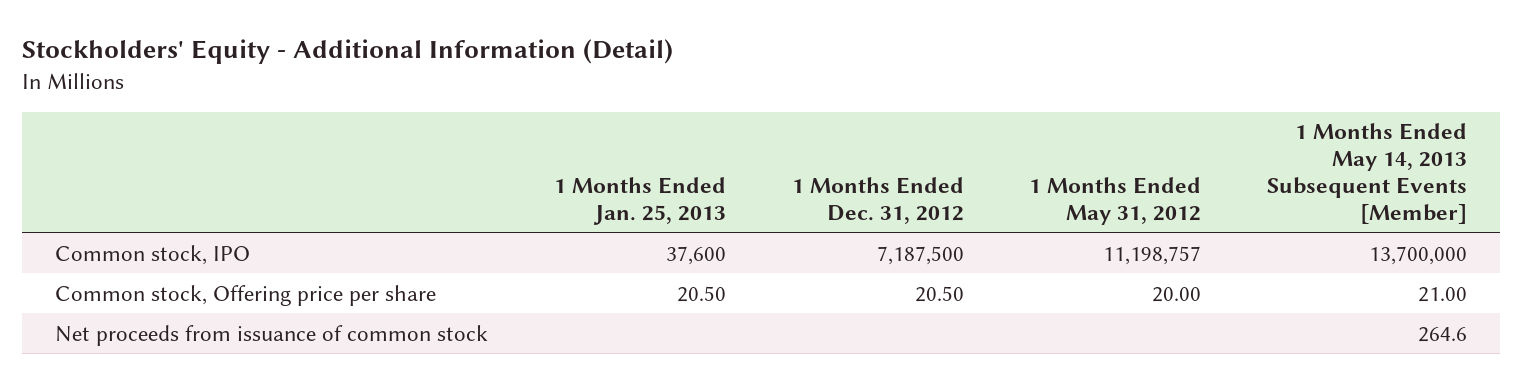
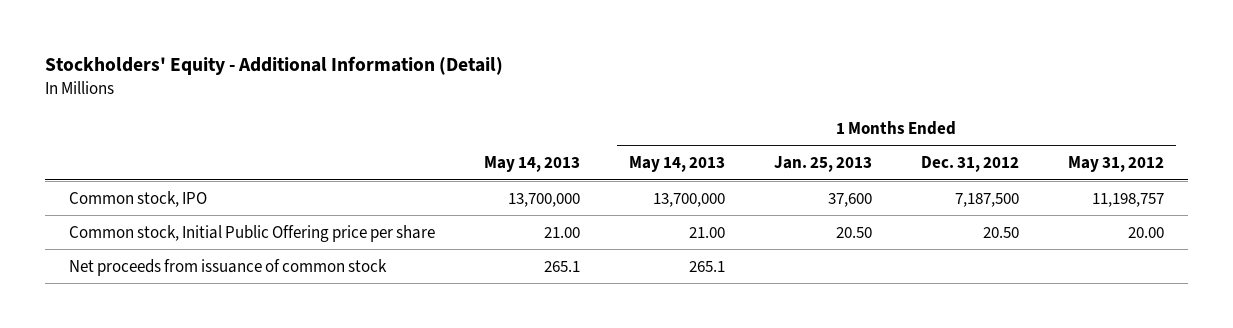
- | 1 Months Ended Jan. 25, 2013 | 1 Months Ended Dec. 31, 2012 | 1 Months Ended May 31, 2012 | 1 Months Ended May 14, 2013 Subsequent Events [Member]
+ | May 14, 2013 | 1 Months Ended May 14, 2013 | 1 Months Ended Jan. 25, 2013 | 1 Months Ended Dec. 31, 2012 | 1 Months Ended May 31, 2012
- Common stock, Offering price per share | 20.50 | 20.50 | 20.00 | 21.00
+ Common stock, Initial Public Offering price per share | 21.00 | 21.00 | 20.50 | 20.50 | 20.00

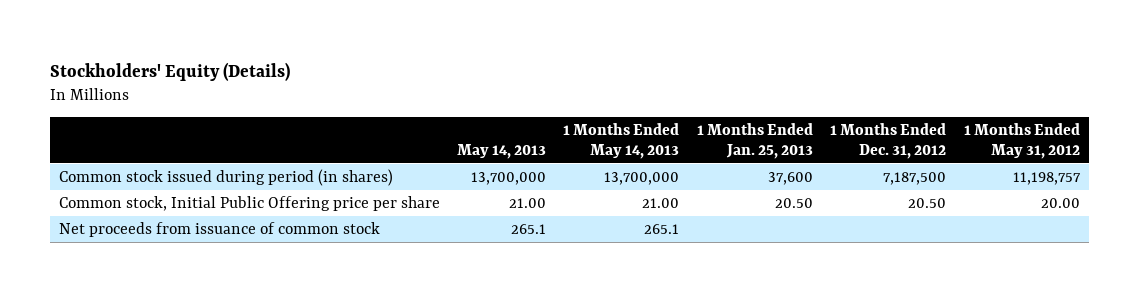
- Stockholders' Equity - Additional Information (Detail)
+ Stockholders' Equity (Details)
- Common stock, IPO | 13,700,000 | 13,700,000 | 37,600 | 7,187,500 | 11,198,757
+ Common stock issued during period (in shares) | 13,700,000 | 13,700,000 | 37,600 | 7,187,500 | 11,198,757

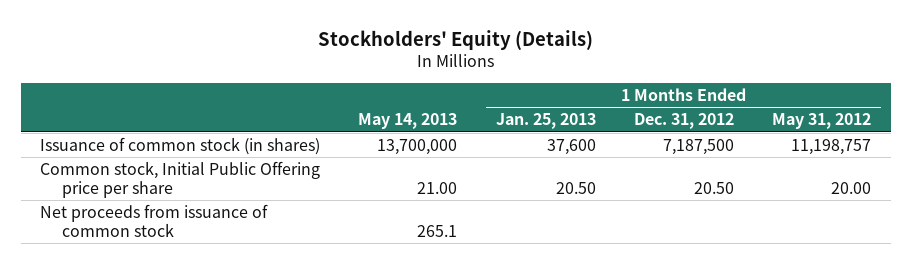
- | May 14, 2013 | 1 Months Ended May 14, 2013 | 1 Months Ended Jan. 25, 2013 | 1 Months Ended Dec. 31, 2012 | 1 Months Ended May 31, 2012
+ | May 14, 2013 | 1 Months Ended Jan. 25, 2013 | 1 Months Ended Dec. 31, 2012 | 1 Months Ended May 31, 2012
- Common stock issued during period (in shares) | 13,700,000 | 13,700,000 | 37,600 | 7,187,500 | 11,198,757
+ Issuance of common stock (in shares) | 13,700,000 | 37,600 | 7,187,500 | 11,198,757

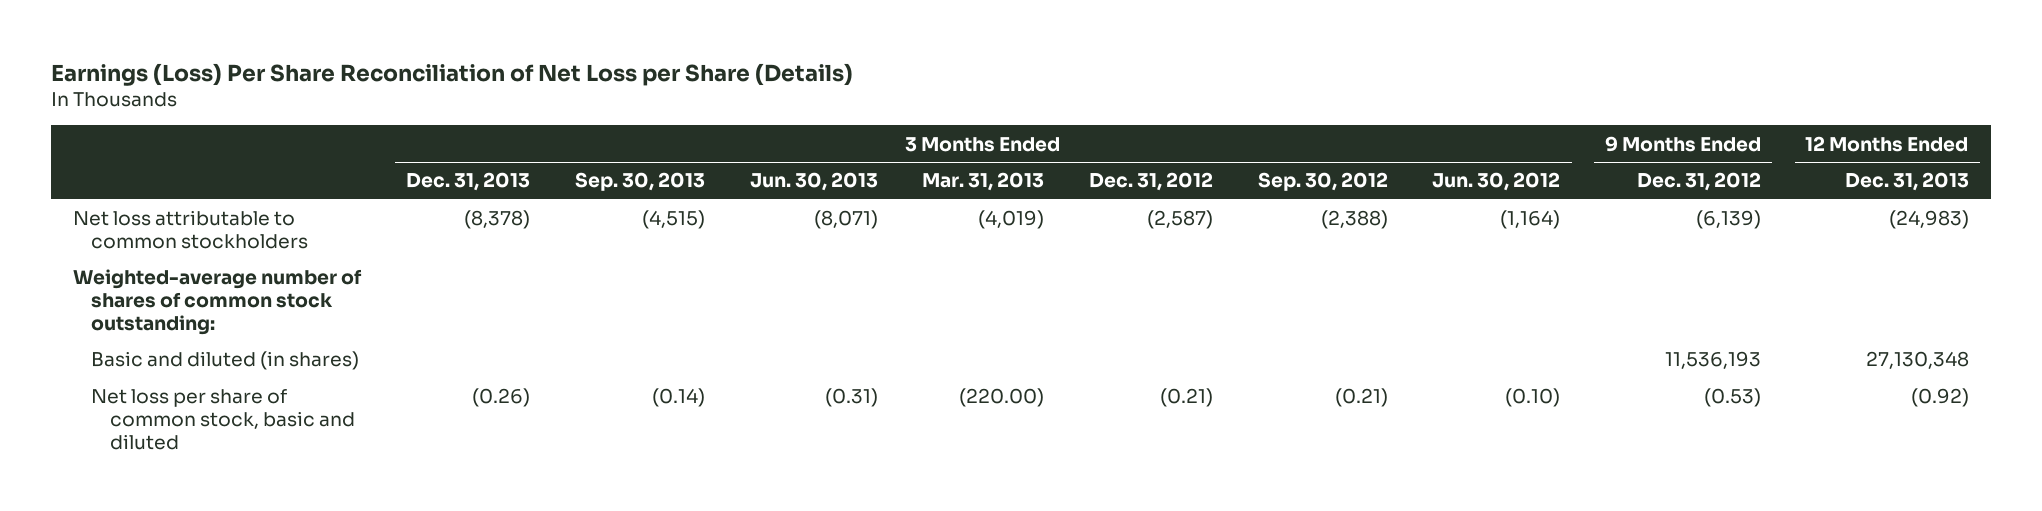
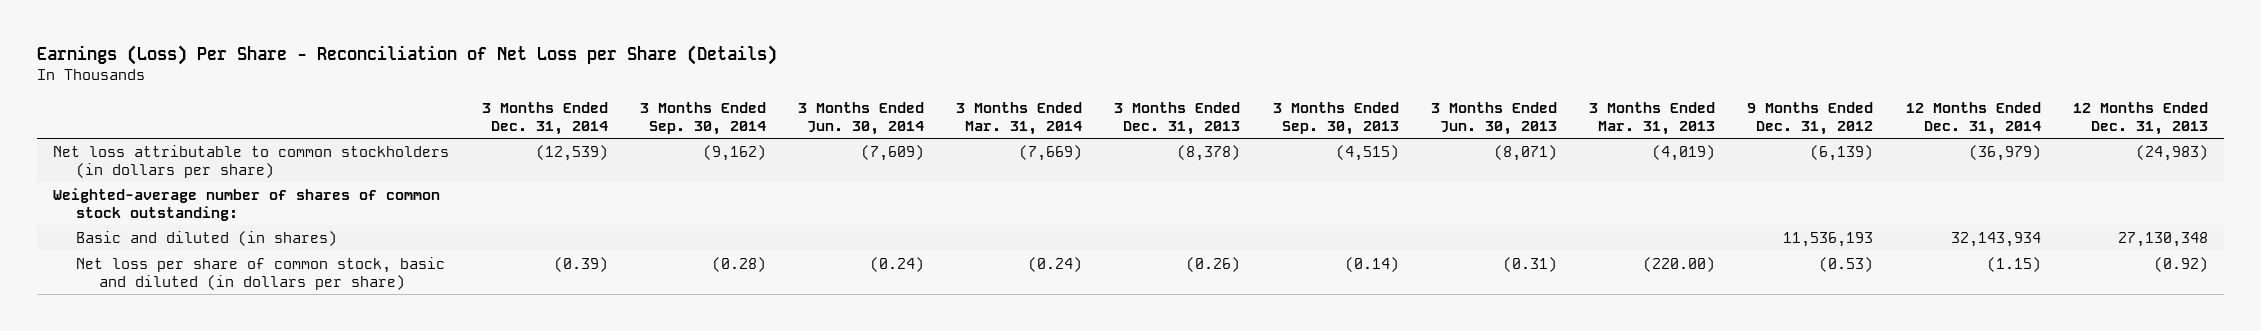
- Earnings (Loss) Per Share Reconciliation of Net Loss per Share (Details)
+ Earnings (Loss) Per Share - Reconciliation of Net Loss per Share (Details)
- | 3 Months Ended Dec. 31, 2013 | 3 Months Ended Sep. 30, 2013 | 3 Months Ended Jun. 30, 2013 | 3 Months Ended Mar. 31, 2013 | 3 Months Ended Dec. 31, 2012 | 3 Months Ended Sep. 30, 2012 | 3 Months Ended Jun. 30, 2012 | 9 Months Ended Dec. 31, 2012 | 12 Months Ended Dec. 31, 2013
+ | 3 Months Ended Dec. 31, 2014 | 3 Months Ended Sep. 30, 2014 | 3 Months Ended Jun. 30, 2014 | 3 Months Ended Mar. 31, 2014 | 3 Months Ended Dec. 31, 2013 | 3 Months Ended Sep. 30, 2013 | 3 Months Ended Jun. 30, 2013 | 3 Months Ended Mar. 31, 2013 | 9 Months Ended Dec. 31, 2012 | 12 Months Ended Dec. 31, 2014 | 12 Months Ended Dec. 31, 2013
- Net loss attributable to common stockholders | (8,378) | (4,515) | (8,071) | (4,019) | (2,587) | (2,388) | (1,164) | (6,139) | (24,983)
+ Net loss attributable to common stockholders (in dollars per share) | (12,539) | (9,162) | (7,609) | (7,669) | (8,378) | (4,515) | (8,071) | (4,019) | (6,139) | (36,979) | (24,983)
- Net loss per share of common stock, basic and diluted | (0.26) | (0.14) | (0.31) | (220.00) | (0.21) | (0.21) | (0.10) | (0.53) | (0.92)
+ Net loss per share of common stock, basic and diluted (in dollars per share) | (0.39) | (0.28) | (0.24) | (0.24) | (0.26) | (0.14) | (0.31) | (220.00) | (0.53) | (1.15) | (0.92)

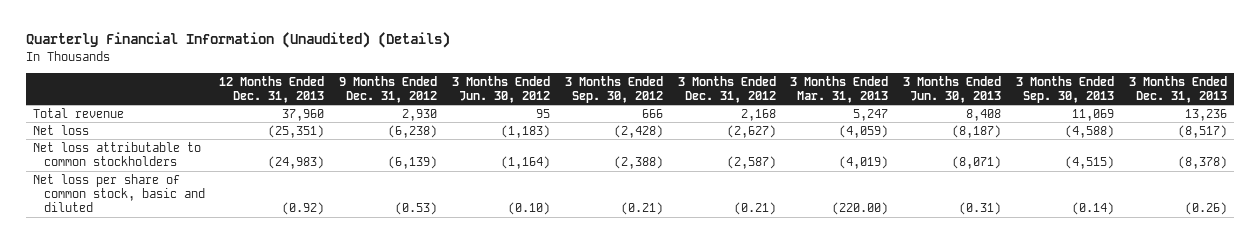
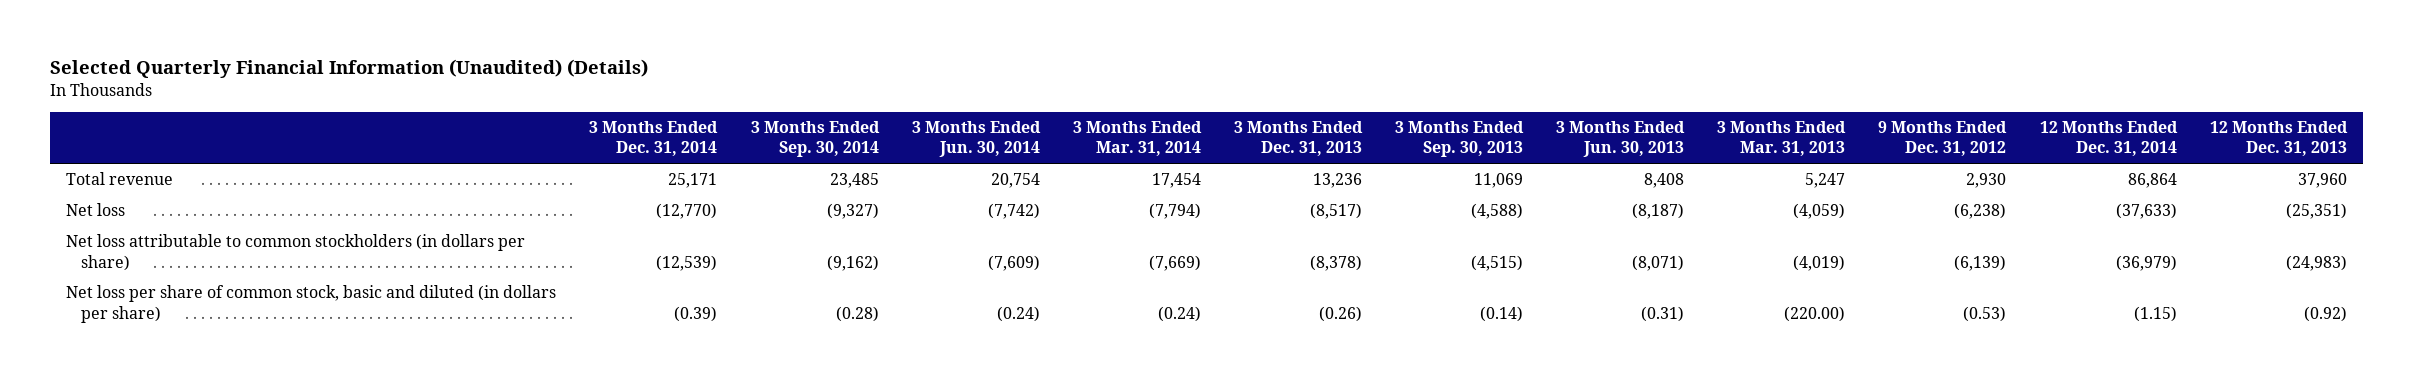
- Quarterly Financial Information (Unaudited) (Details)
+ Selected Quarterly Financial Information (Unaudited) (Details)
- | 12 Months Ended Dec. 31, 2013 | 9 Months Ended Dec. 31, 2012 | 3 Months Ended Jun. 30, 2012 | 3 Months Ended Sep. 30, 2012 | 3 Months Ended Dec. 31, 2012 | 3 Months Ended Mar. 31, 2013 | 3 Months Ended Jun. 30, 2013 | 3 Months Ended Sep. 30, 2013 | 3 Months Ended Dec. 31, 2013
+ | 3 Months Ended Dec. 31, 2014 | 3 Months Ended Sep. 30, 2014 | 3 Months Ended Jun. 30, 2014 | 3 Months Ended Mar. 31, 2014 | 3 Months Ended Dec. 31, 2013 | 3 Months Ended Sep. 30, 2013 | 3 Months Ended Jun. 30, 2013 | 3 Months Ended Mar. 31, 2013 | 9 Months Ended Dec. 31, 2012 | 12 Months Ended Dec. 31, 2014 | 12 Months Ended Dec. 31, 2013
- Net loss attributable to common stockholders | (24,983) | (6,139) | (1,164) | (2,388) | (2,587) | (4,019) | (8,071) | (4,515) | (8,378)
- Net loss per share of common stock, basic and diluted | (0.92) | (0.53) | (0.10) | (0.21) | (0.21) | (220.00) | (0.31) | (0.14) | (0.26)
+ Net loss attributable to common stockholders (in dollars per share) | (12,539) | (9,162) | (7,609) | (7,669) | (8,378) | (4,515) | (8,071) | (4,019) | (6,139) | (36,979) | (24,983)
+ Net loss per share of common stock, basic and diluted (in dollars per share) | (0.39) | (0.28) | (0.24) | (0.24) | (0.26) | (0.14) | (0.31) | (220.00) | (0.53) | (1.15) | (0.92)

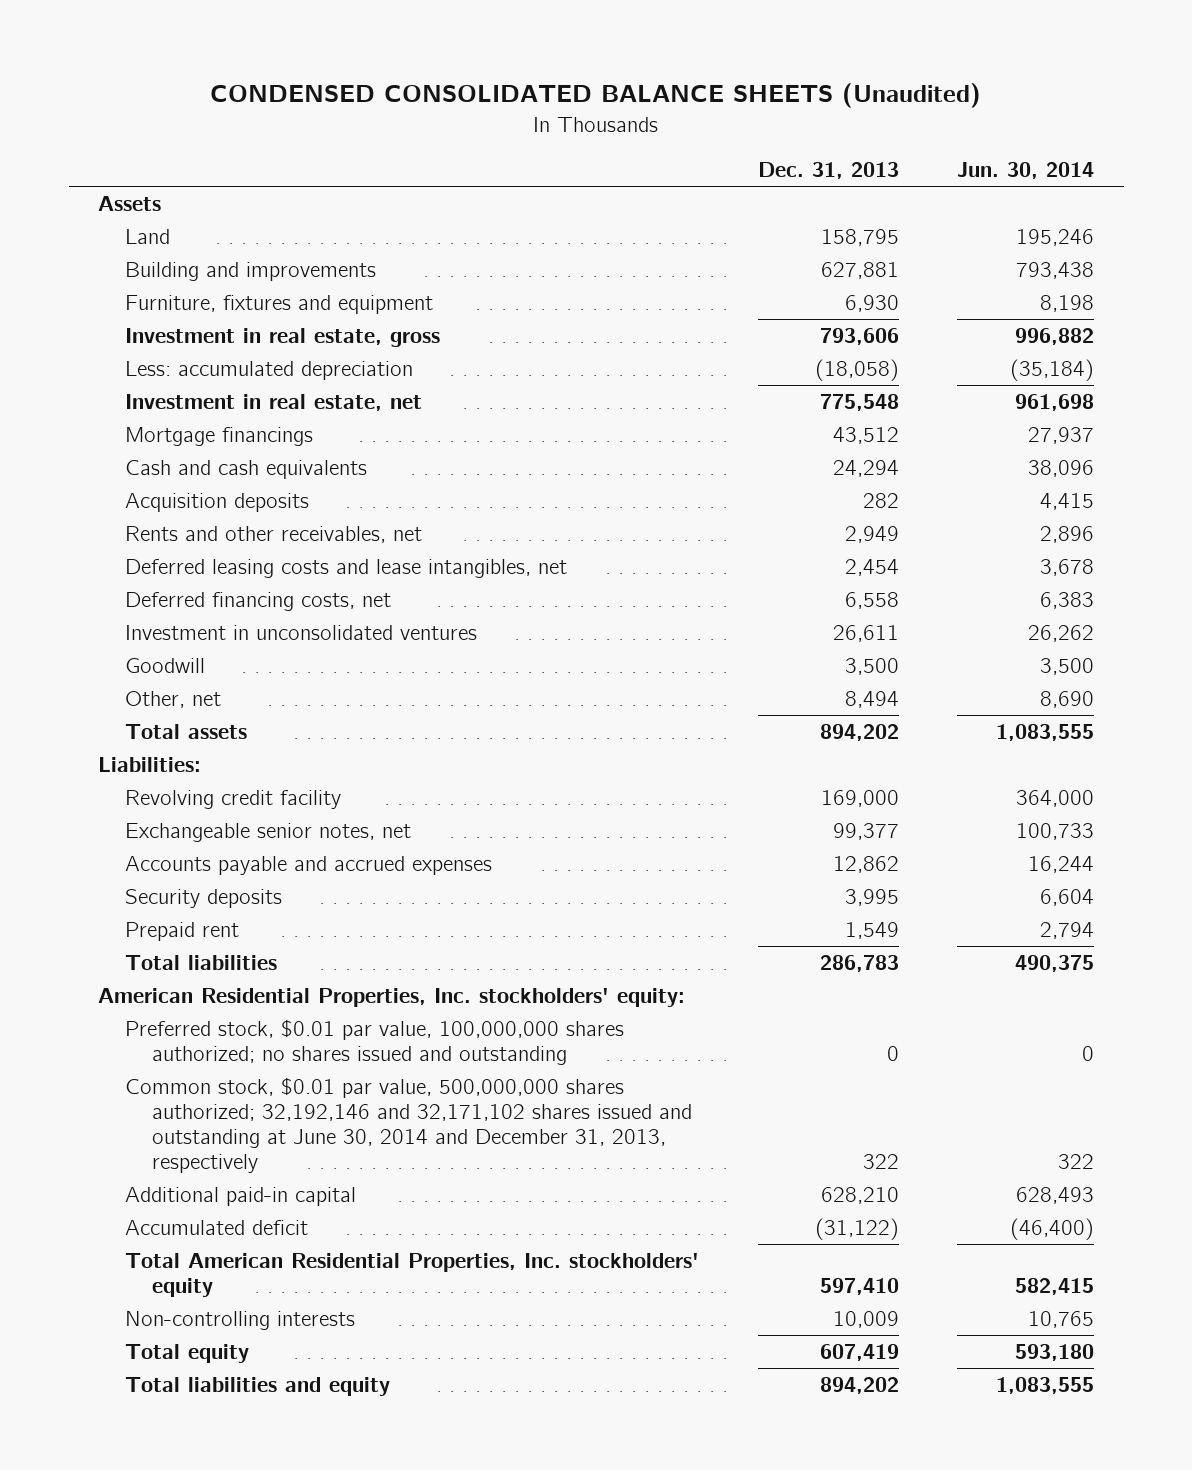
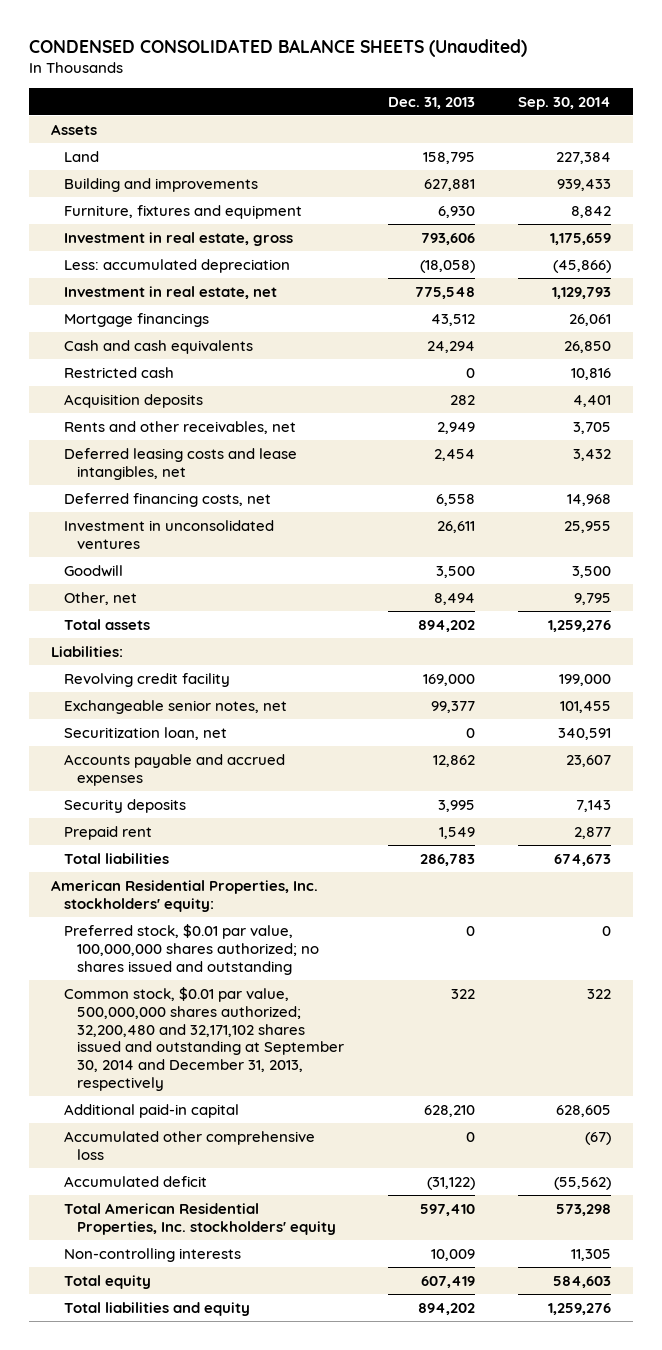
- | Dec. 31, 2013 | Jun. 30, 2014
+ | Dec. 31, 2013 | Sep. 30, 2014
+ Restricted cash | 0 | 10,816
+ Securitization loan, net | 0 | 340,591
- Common stock, $0.01 par value, 500,000,000 shares authorized; 32,192,146 and 32,171,102 shares issued and outstanding at June 30, 2014 and December 31, 2013, respectively | 322 | 322
+ Common stock, $0.01 par value, 500,000,000 shares authorized; 32,200,480 and 32,171,102 shares issued and outstanding at September 30, 2014 and December 31, 2013, respectively | 322 | 322
+ Accumulated other comprehensive loss | 0 | (67)

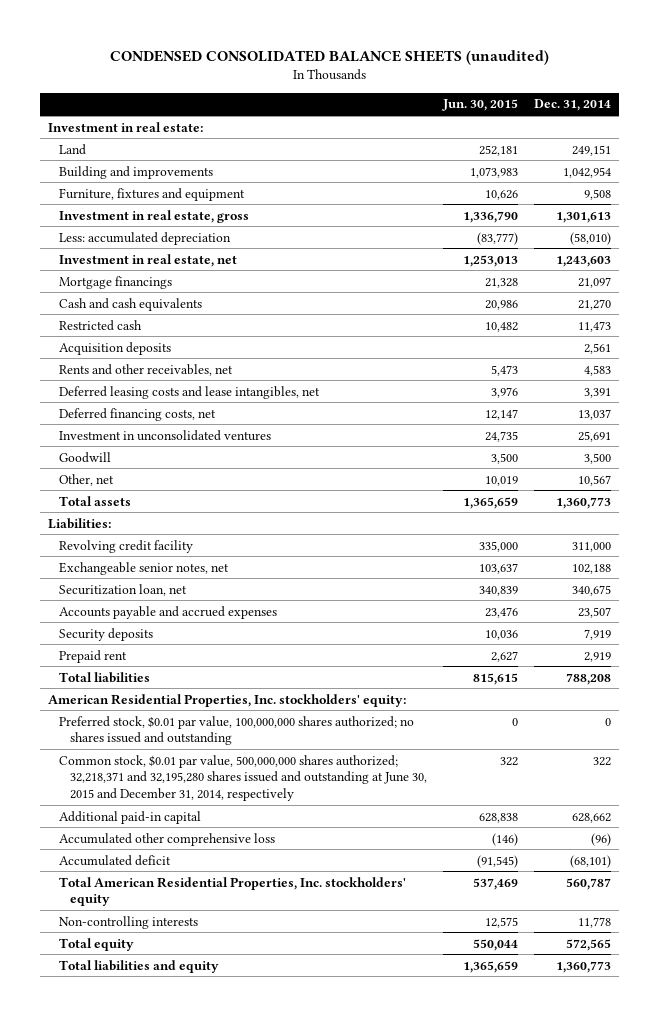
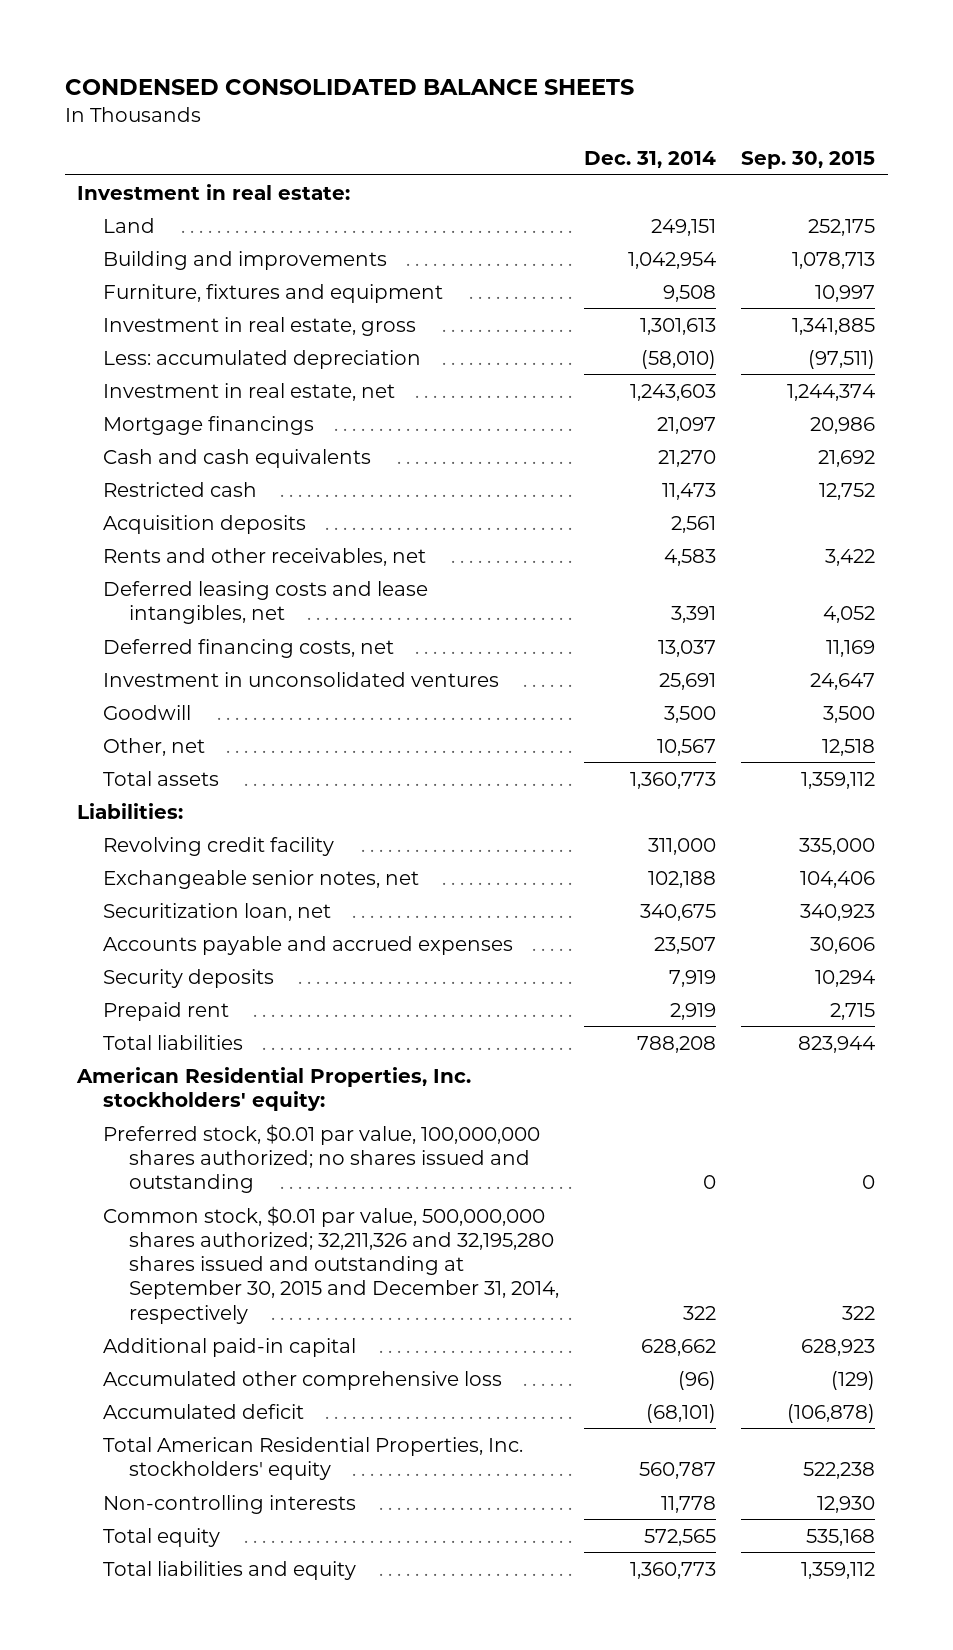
- CONDENSED CONSOLIDATED BALANCE SHEETS (unaudited)
+ CONDENSED CONSOLIDATED BALANCE SHEETS
- | Jun. 30, 2015 | Dec. 31, 2014
+ | Dec. 31, 2014 | Sep. 30, 2015
- Common stock, $0.01 par value, 500,000,000 shares authorized; 32,218,371 and 32,195,280 shares issued and outstanding at June 30, 2015 and December 31, 2014, respectively | 322 | 322
+ Common stock, $0.01 par value, 500,000,000 shares authorized; 32,211,326 and 32,195,280 shares issued and outstanding at September 30, 2015 and December 31, 2014, respectively | 322 | 322

